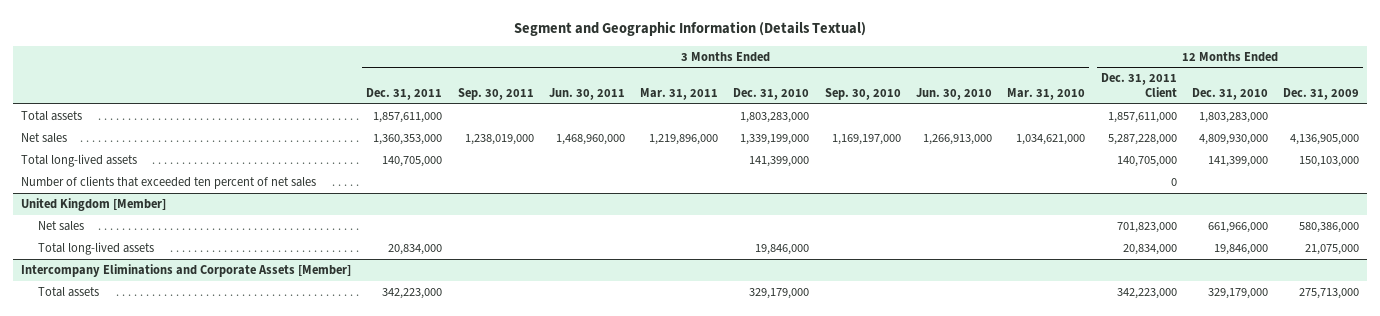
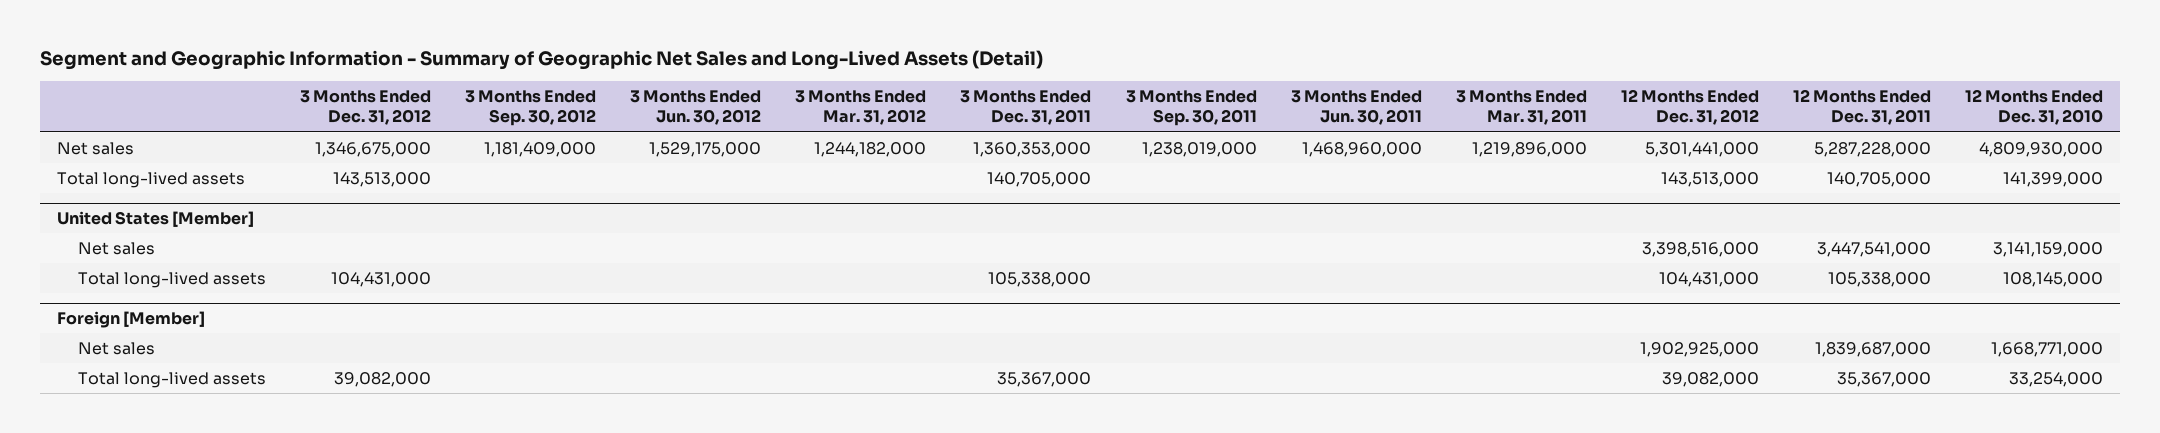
- Segment and Geographic Information (Details Textual)
+ Segment and Geographic Information - Summary of Geographic Net Sales and Long-Lived Assets (Detail)
- | 3 Months Ended Dec. 31, 2011 | 3 Months Ended Sep. 30, 2011 | 3 Months Ended Jun. 30, 2011 | 3 Months Ended Mar. 31, 2011 | 3 Months Ended Dec. 31, 2010 | 3 Months Ended Sep. 30, 2010 | 3 Months Ended Jun. 30, 2010 | 3 Months Ended Mar. 31, 2010 | 12 Months Ended Dec. 31, 2011 Client | 12 Months Ended Dec. 31, 2010 | 12 Months Ended Dec. 31, 2009
+ | 3 Months Ended Dec. 31, 2012 | 3 Months Ended Sep. 30, 2012 | 3 Months Ended Jun. 30, 2012 | 3 Months Ended Mar. 31, 2012 | 3 Months Ended Dec. 31, 2011 | 3 Months Ended Sep. 30, 2011 | 3 Months Ended Jun. 30, 2011 | 3 Months Ended Mar. 31, 2011 | 12 Months Ended Dec. 31, 2012 | 12 Months Ended Dec. 31, 2011 | 12 Months Ended Dec. 31, 2010
- Total assets | 1,857,611,000 | | | | 1,803,283,000 | | | | 1,857,611,000 | 1,803,283,000 |
- Number of clients that exceeded ten percent of net sales | | | | | | | | | 0 | |
- United Kingdom [Member]
- Net sales | | | | | | | | | 701,823,000 | 661,966,000 | 580,386,000
- Total long-lived assets | 20,834,000 | | | | 19,846,000 | | | | 20,834,000 | 19,846,000 | 21,075,000
- Intercompany Eliminations and Corporate Assets [Member]
- Total assets | 342,223,000 | | | | 329,179,000 | | | | 342,223,000 | 329,179,000 | 275,713,000
+ United States [Member]
+ Net sales | | | | | | | | | 3,398,516,000 | 3,447,541,000 | 3,141,159,000
+ Total long-lived assets | 104,431,000 | | | | 105,338,000 | | | | 104,431,000 | 105,338,000 | 108,145,000
+ Foreign [Member]
+ Net sales | | | | | | | | | 1,902,925,000 | 1,839,687,000 | 1,668,771,000
+ Total long-lived assets | 39,082,000 | | | | 35,367,000 | | | | 39,082,000 | 35,367,000 | 33,254,000

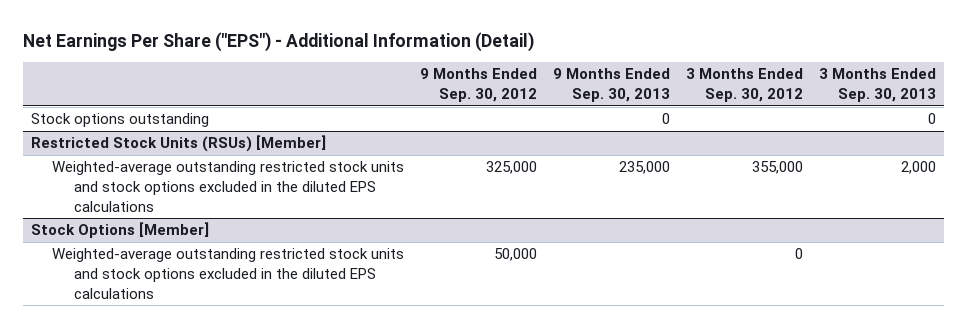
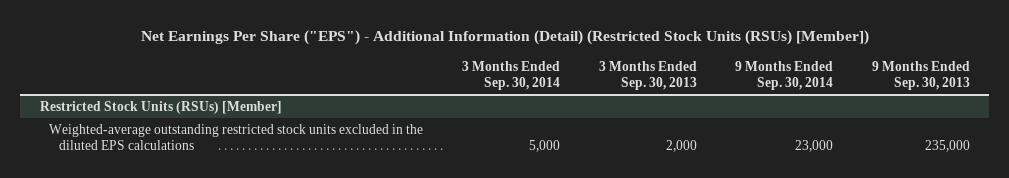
- Net Earnings Per Share ("EPS") - Additional Information (Detail)
+ Net Earnings Per Share ("EPS") - Additional Information (Detail) (Restricted Stock Units (RSUs) [Member])
- | 9 Months Ended Sep. 30, 2012 | 9 Months Ended Sep. 30, 2013 | 3 Months Ended Sep. 30, 2012 | 3 Months Ended Sep. 30, 2013
+ | 3 Months Ended Sep. 30, 2014 | 3 Months Ended Sep. 30, 2013 | 9 Months Ended Sep. 30, 2014 | 9 Months Ended Sep. 30, 2013
- Stock options outstanding | | 0 | | 0
@ Restricted Stock Units (RSUs) [Member]
- Weighted-average outstanding restricted stock units and stock options excluded in the diluted EPS calculations | 325,000 | 235,000 | 355,000 | 2,000
- Stock Options [Member]
- Weighted-average outstanding restricted stock units and stock options excluded in the diluted EPS calculations | 50,000 | | 0 |
@ Restricted Stock Units (RSUs) [Member]
+ Weighted-average outstanding restricted stock units excluded in the diluted EPS calculations | 5,000 | 2,000 | 23,000 | 235,000

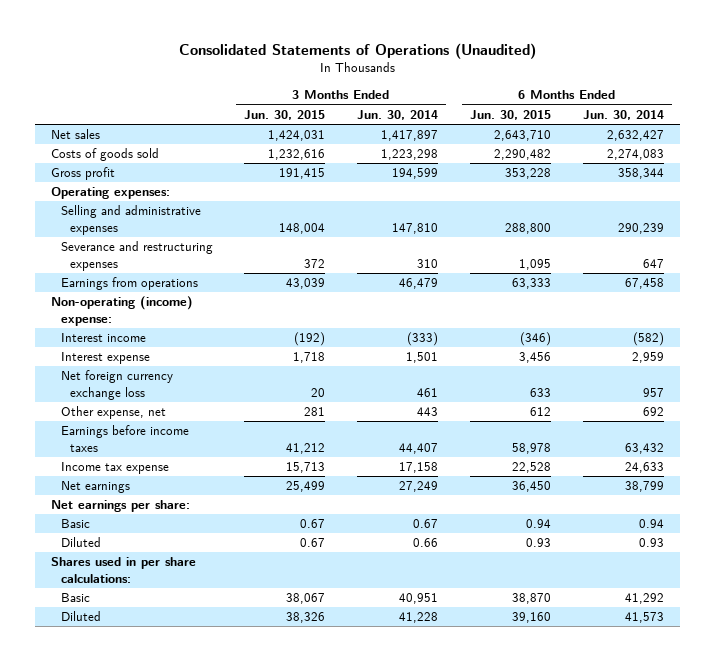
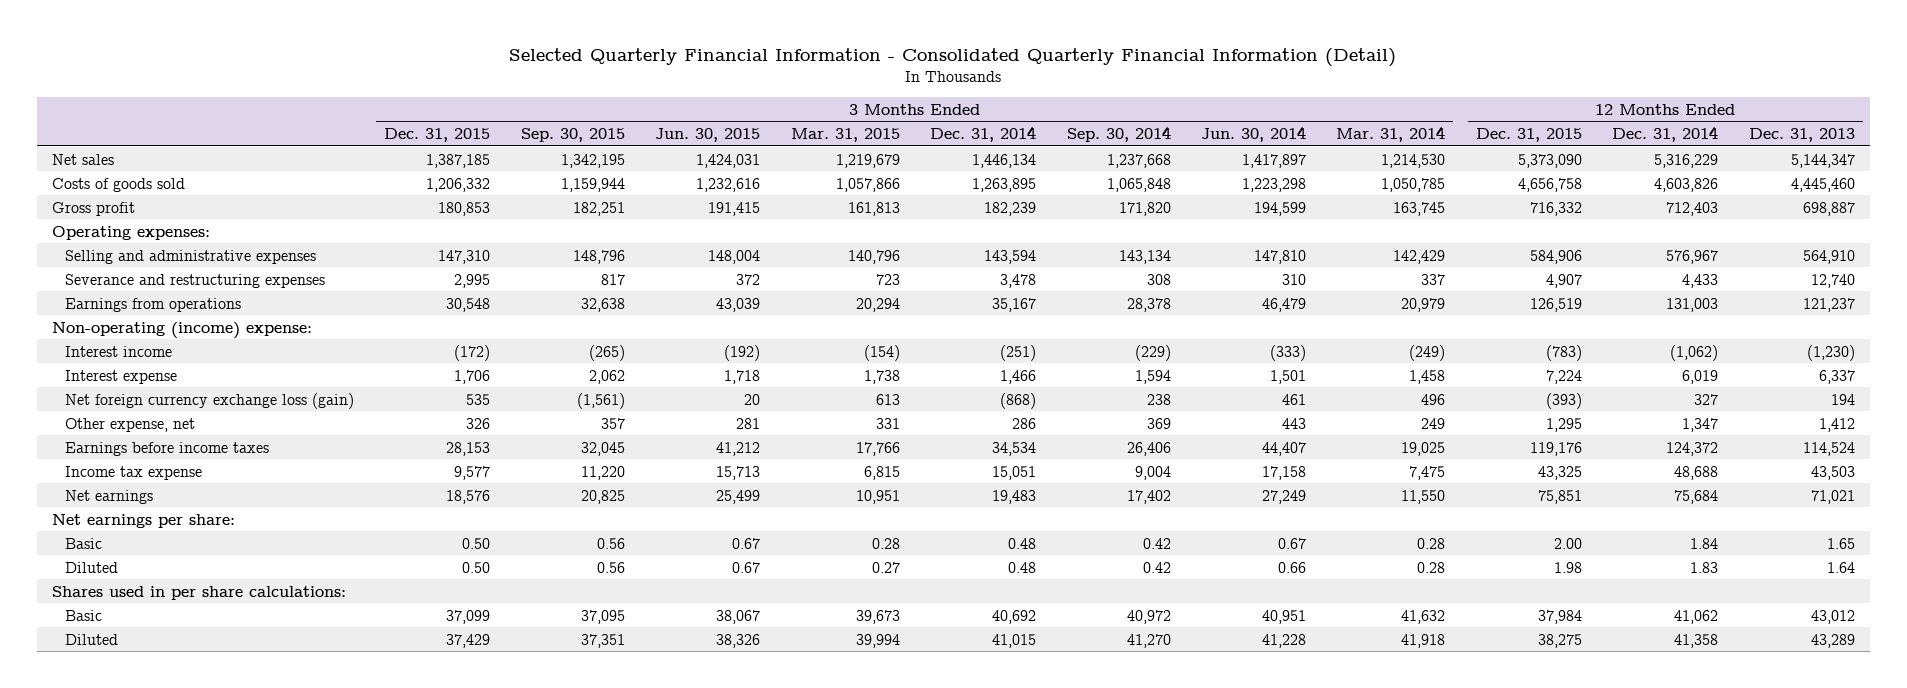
- Consolidated Statements of Operations (Unaudited)
+ Selected Quarterly Financial Information - Consolidated Quarterly Financial Information (Detail)
- | 3 Months Ended Jun. 30, 2015 | 3 Months Ended Jun. 30, 2014 | 6 Months Ended Jun. 30, 2015 | 6 Months Ended Jun. 30, 2014
+ | 3 Months Ended Dec. 31, 2015 | 3 Months Ended Sep. 30, 2015 | 3 Months Ended Jun. 30, 2015 | 3 Months Ended Mar. 31, 2015 | 3 Months Ended Dec. 31, 2014 | 3 Months Ended Sep. 30, 2014 | 3 Months Ended Jun. 30, 2014 | 3 Months Ended Mar. 31, 2014 | 12 Months Ended Dec. 31, 2015 | 12 Months Ended Dec. 31, 2014 | 12 Months Ended Dec. 31, 2013
- Net foreign currency exchange loss | 20 | 461 | 633 | 957
+ Net foreign currency exchange loss (gain) | 535 | (1,561) | 20 | 613 | (868) | 238 | 461 | 496 | (393) | 327 | 194

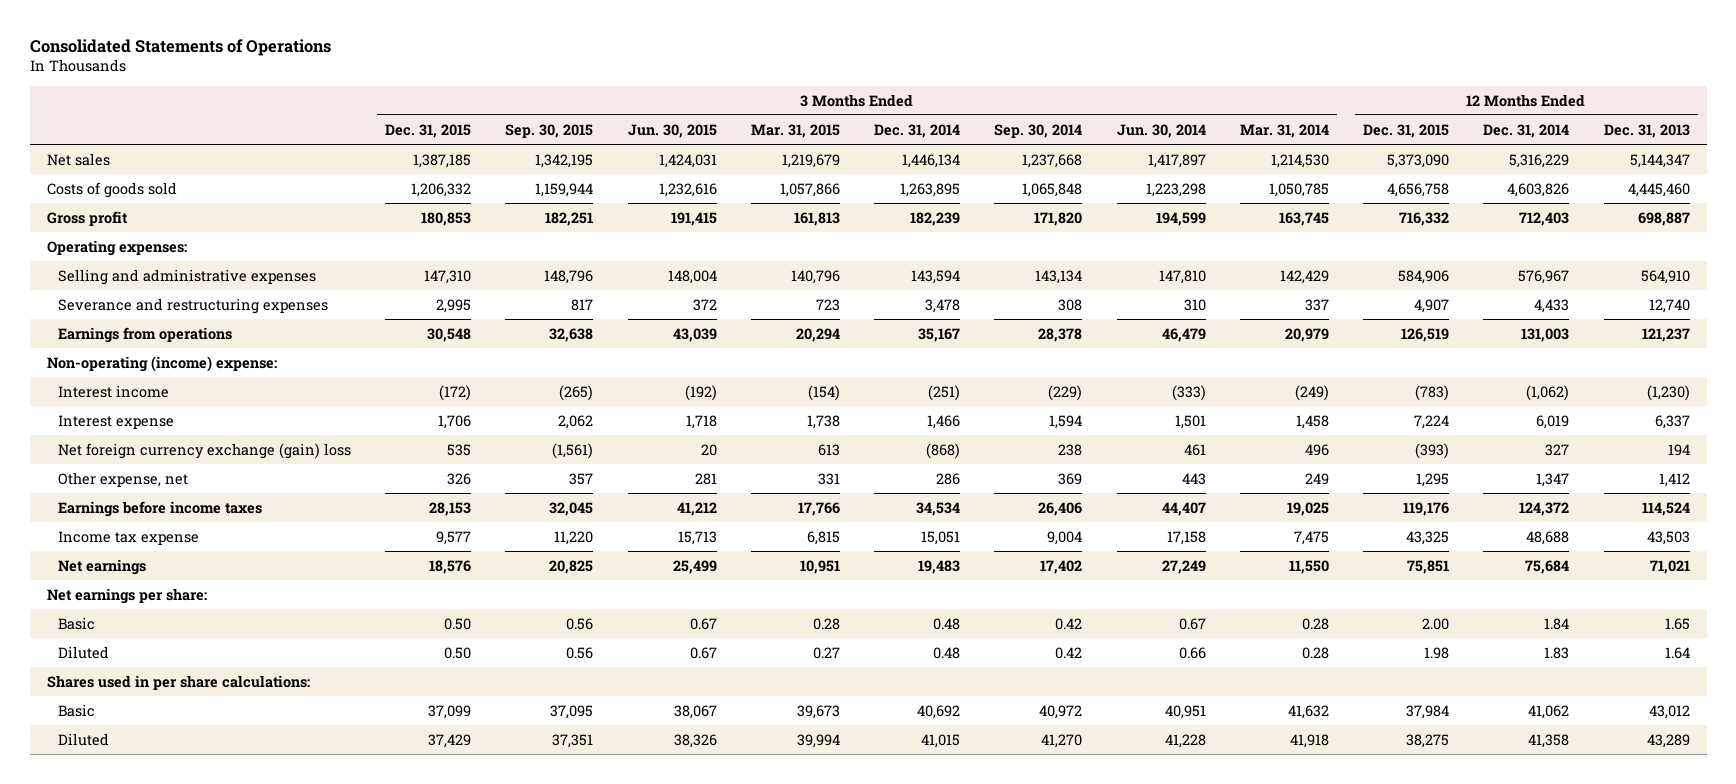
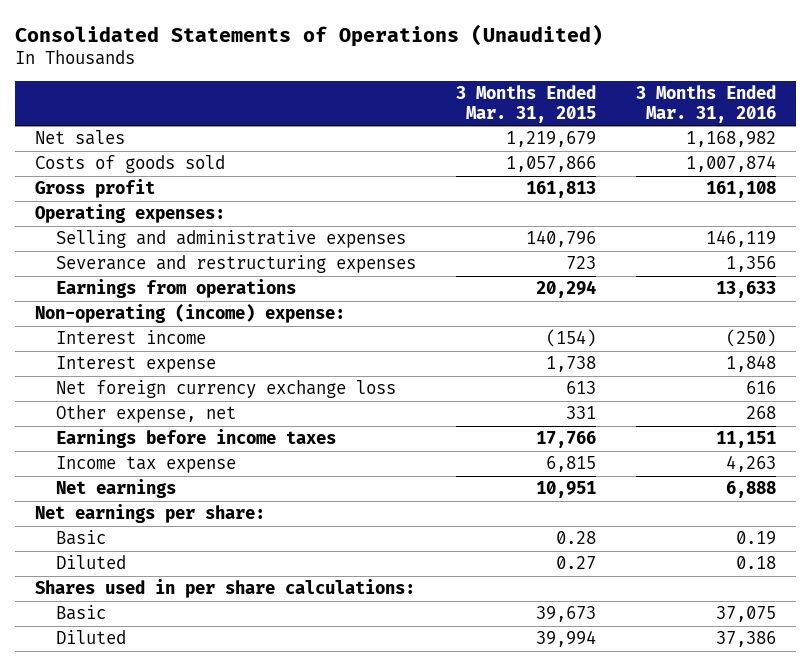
- Consolidated Statements of Operations
+ Consolidated Statements of Operations (Unaudited)
- | 3 Months Ended Dec. 31, 2015 | 3 Months Ended Sep. 30, 2015 | 3 Months Ended Jun. 30, 2015 | 3 Months Ended Mar. 31, 2015 | 3 Months Ended Dec. 31, 2014 | 3 Months Ended Sep. 30, 2014 | 3 Months Ended Jun. 30, 2014 | 3 Months Ended Mar. 31, 2014 | 12 Months Ended Dec. 31, 2015 | 12 Months Ended Dec. 31, 2014 | 12 Months Ended Dec. 31, 2013
+ | 3 Months Ended Mar. 31, 2015 | 3 Months Ended Mar. 31, 2016
- Net foreign currency exchange (gain) loss | 535 | (1,561) | 20 | 613 | (868) | 238 | 461 | 496 | (393) | 327 | 194
+ Net foreign currency exchange loss | 613 | 616

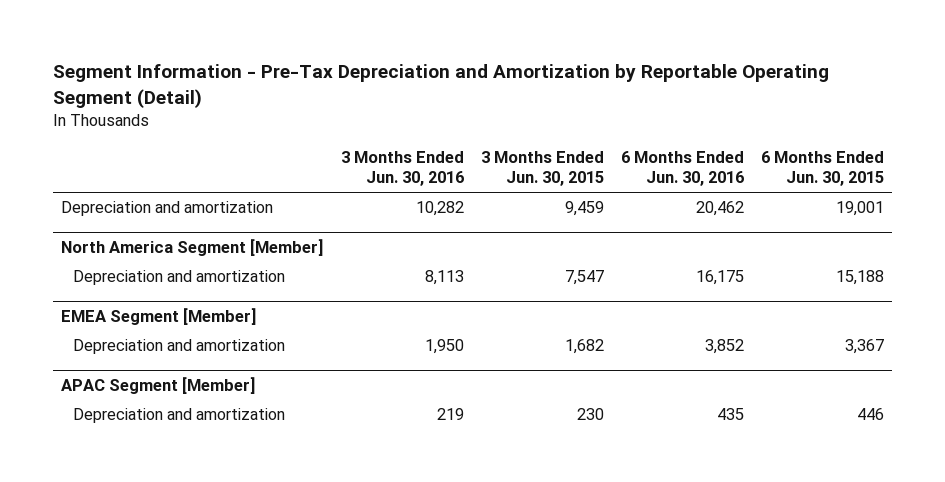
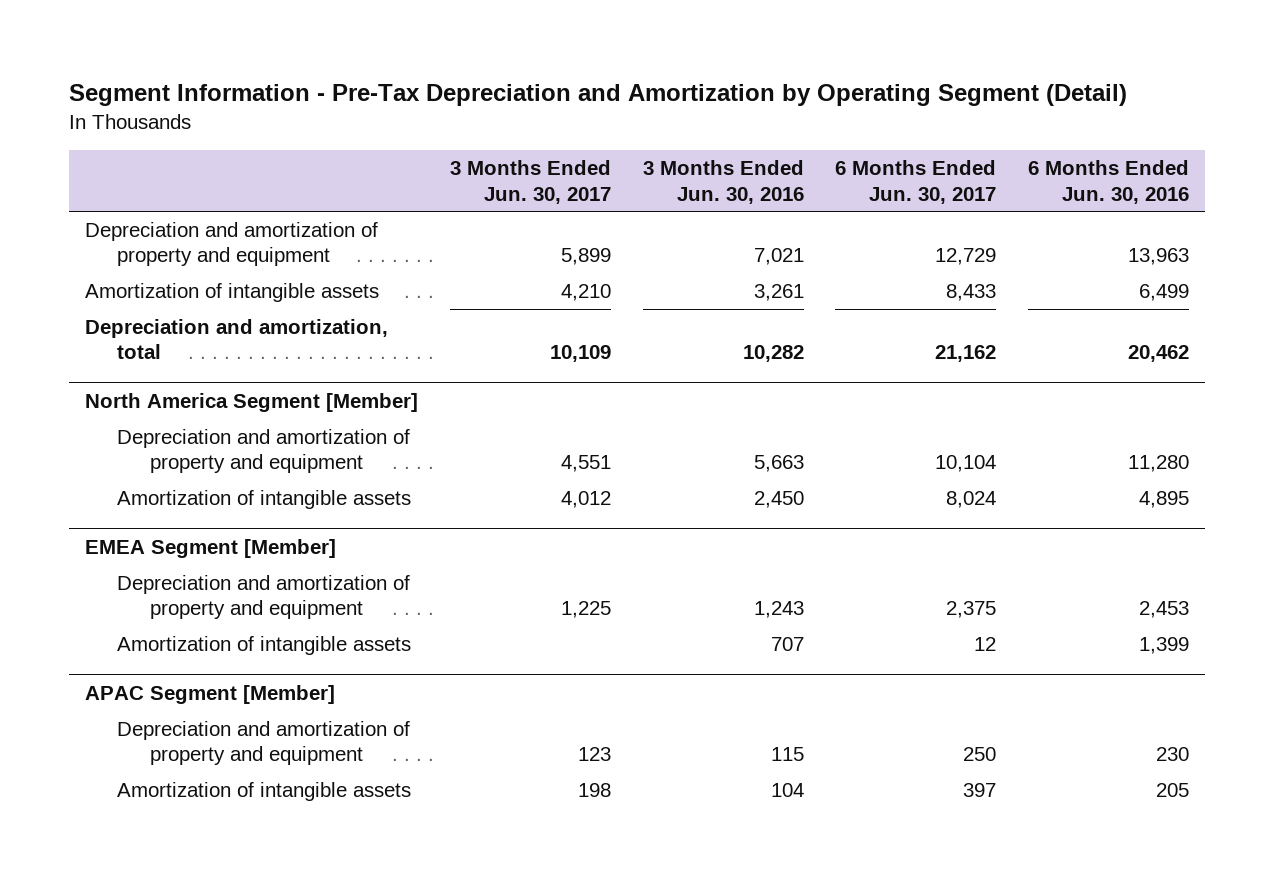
- Segment Information - Pre-Tax Depreciation and Amortization by Reportable Operating Segment (Detail)
+ Segment Information - Pre-Tax Depreciation and Amortization by Operating Segment (Detail)
- | 3 Months Ended Jun. 30, 2016 | 3 Months Ended Jun. 30, 2015 | 6 Months Ended Jun. 30, 2016 | 6 Months Ended Jun. 30, 2015
+ | 3 Months Ended Jun. 30, 2017 | 3 Months Ended Jun. 30, 2016 | 6 Months Ended Jun. 30, 2017 | 6 Months Ended Jun. 30, 2016
- Depreciation and amortization | 10,282 | 9,459 | 20,462 | 19,001
+ Depreciation and amortization of property and equipment | 5,899 | 7,021 | 12,729 | 13,963
+ Amortization of intangible assets | 4,210 | 3,261 | 8,433 | 6,499
+ Depreciation and amortization, total | 10,109 | 10,282 | 21,162 | 20,462
@ North America Segment [Member]
- Depreciation and amortization | 8,113 | 7,547 | 16,175 | 15,188
+ Depreciation and amortization of property and equipment | 4,551 | 5,663 | 10,104 | 11,280
+ Amortization of intangible assets | 4,012 | 2,450 | 8,024 | 4,895
@ EMEA Segment [Member]
- Depreciation and amortization | 1,950 | 1,682 | 3,852 | 3,367
+ Depreciation and amortization of property and equipment | 1,225 | 1,243 | 2,375 | 2,453
+ Amortization of intangible assets | | 707 | 12 | 1,399
@ APAC Segment [Member]
- Depreciation and amortization | 219 | 230 | 435 | 446
+ Depreciation and amortization of property and equipment | 123 | 115 | 250 | 230
+ Amortization of intangible assets | 198 | 104 | 397 | 205

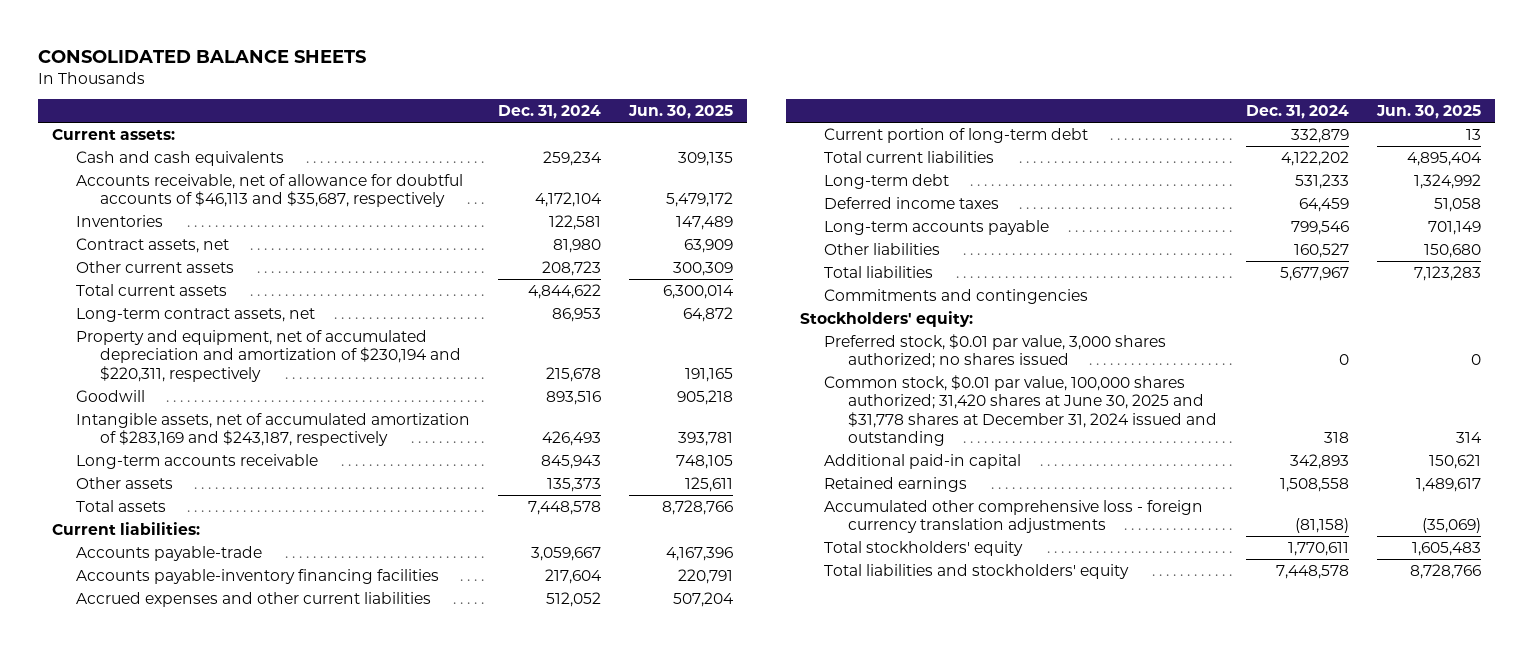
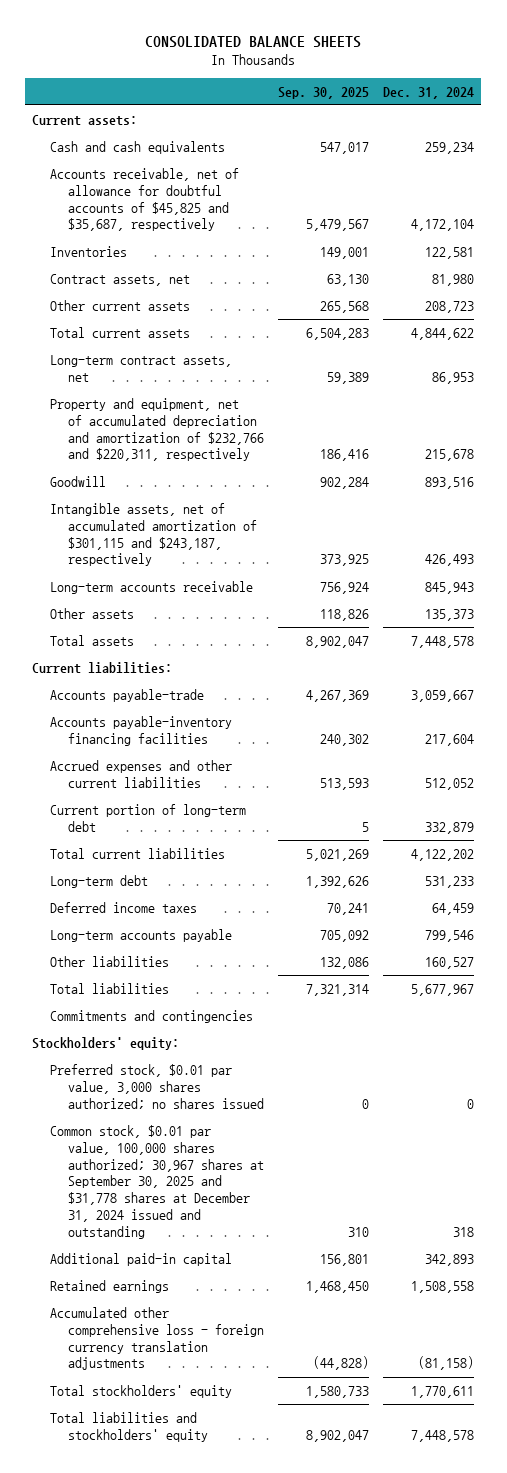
- | Dec. 31, 2024 | Jun. 30, 2025
+ | Sep. 30, 2025 | Dec. 31, 2024
- Accounts receivable, net of allowance for doubtful accounts of $46,113 and $35,687, respectively | 4,172,104 | 5,479,172
+ Accounts receivable, net of allowance for doubtful accounts of $45,825 and $35,687, respectively | 5,479,567 | 4,172,104
- Property and equipment, net of accumulated depreciation and amortization of $230,194 and $220,311, respectively | 215,678 | 191,165
+ Property and equipment, net of accumulated depreciation and amortization of $232,766 and $220,311, respectively | 186,416 | 215,678
- Intangible assets, net of accumulated amortization of $283,169 and $243,187, respectively | 426,493 | 393,781
+ Intangible assets, net of accumulated amortization of $301,115 and $243,187, respectively | 373,925 | 426,493
- Common stock, $0.01 par value, 100,000 shares authorized; 31,420 shares at June 30, 2025 and $31,778 shares at December 31, 2024 issued and outstanding | 318 | 314
+ Common stock, $0.01 par value, 100,000 shares authorized; 30,967 shares at September 30, 2025 and $31,778 shares at December 31, 2024 issued and outstanding | 310 | 318

